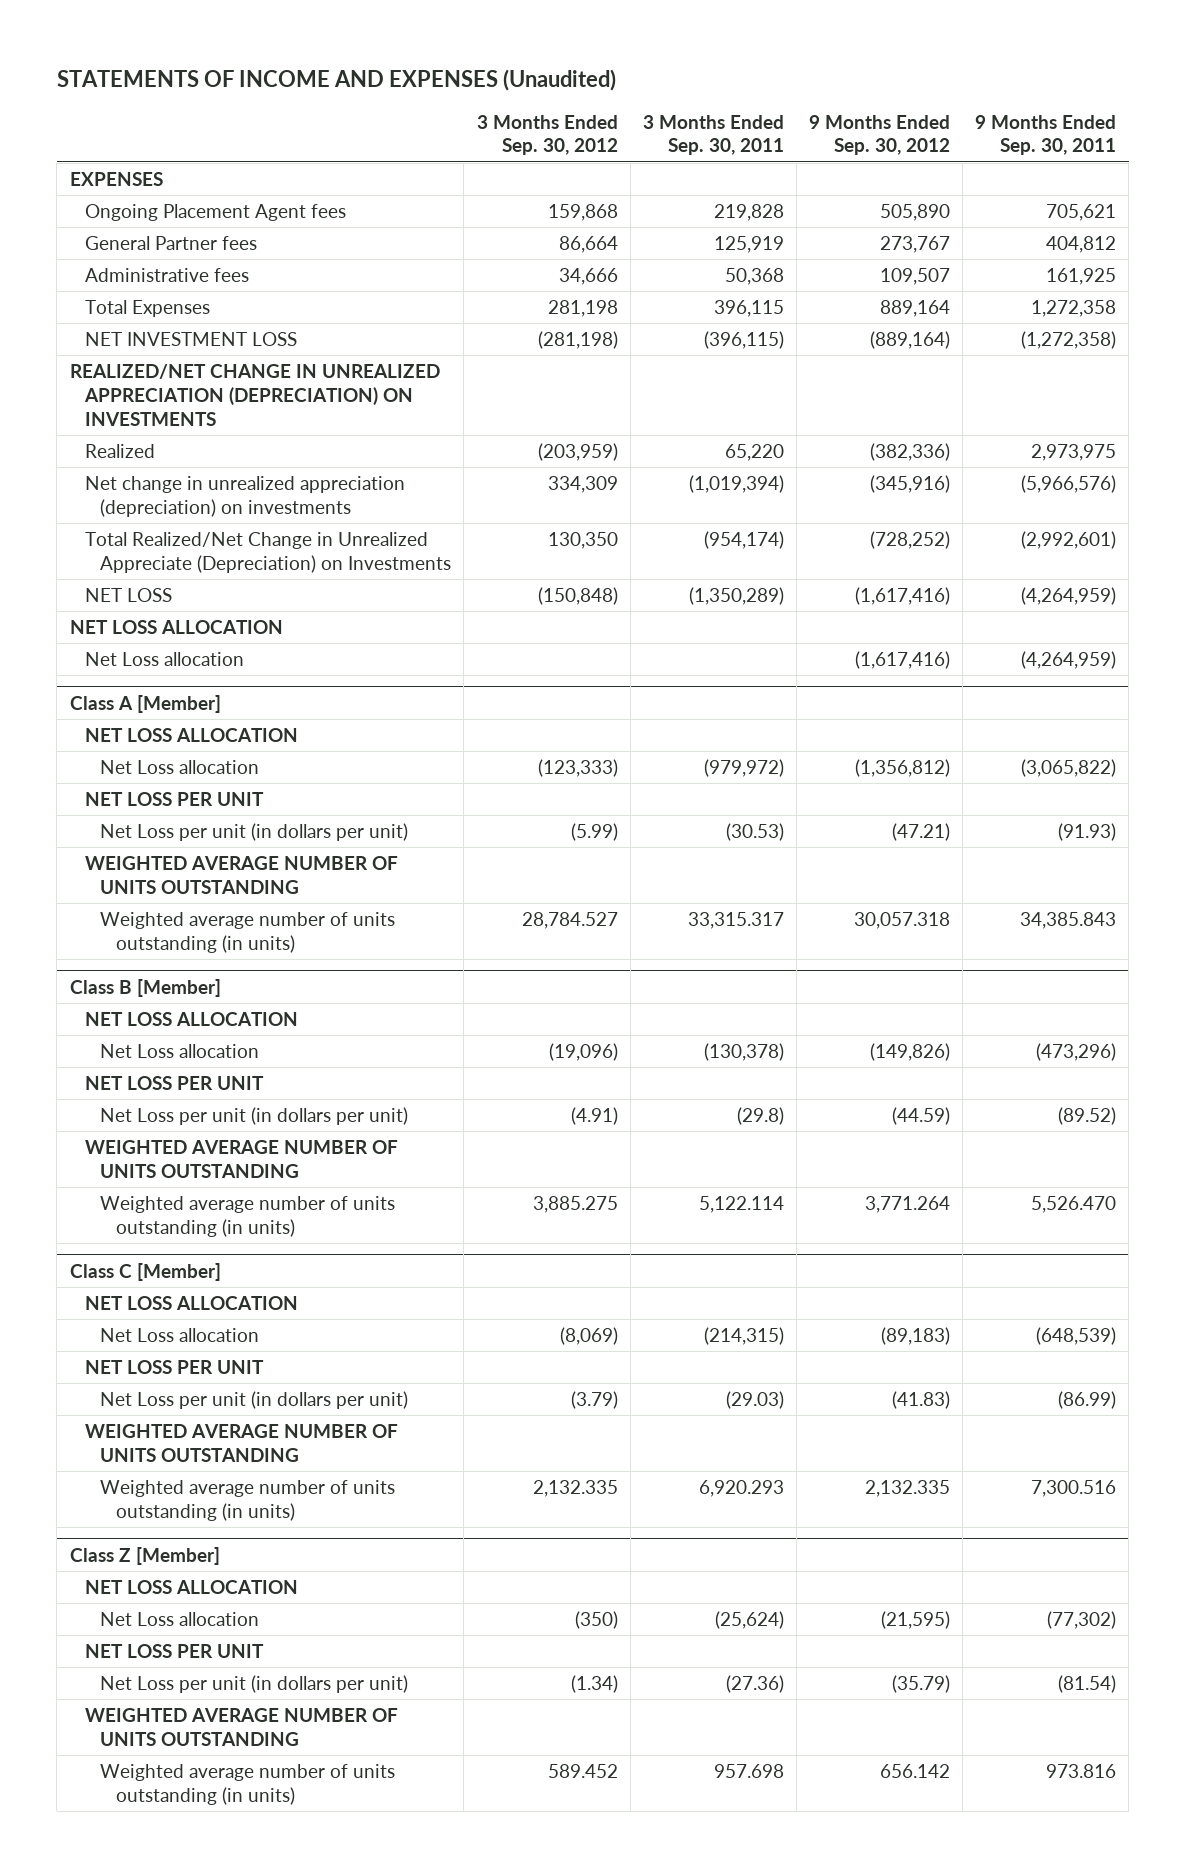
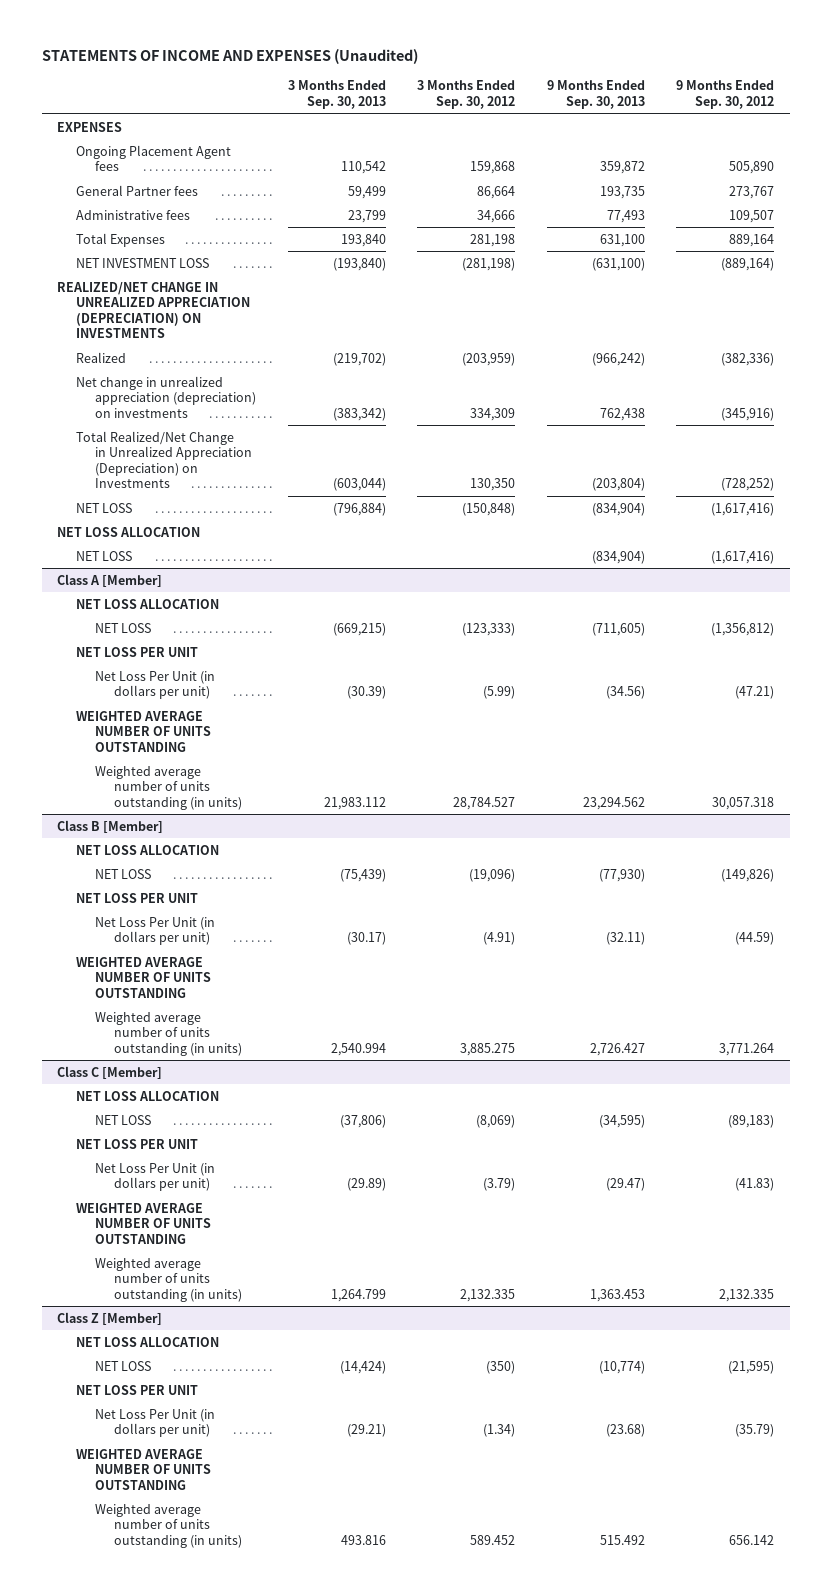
- | 3 Months Ended Sep. 30, 2012 | 3 Months Ended Sep. 30, 2011 | 9 Months Ended Sep. 30, 2012 | 9 Months Ended Sep. 30, 2011
+ | 3 Months Ended Sep. 30, 2013 | 3 Months Ended Sep. 30, 2012 | 9 Months Ended Sep. 30, 2013 | 9 Months Ended Sep. 30, 2012
- Total Realized/Net Change in Unrealized Appreciate (Depreciation) on Investments | 130,350 | (954,174) | (728,252) | (2,992,601)
+ Total Realized/Net Change in Unrealized Appreciation (Depreciation) on Investments | (603,044) | 130,350 | (203,804) | (728,252)
- Net Loss allocation | | | (1,617,416) | (4,264,959)
+ NET LOSS | | | (834,904) | (1,617,416)
@ Class A [Member]
- Net Loss allocation | (123,333) | (979,972) | (1,356,812) | (3,065,822)
+ NET LOSS | (669,215) | (123,333) | (711,605) | (1,356,812)
- Net Loss per unit (in dollars per unit) | (5.99) | (30.53) | (47.21) | (91.93)
+ Net Loss Per Unit (in dollars per unit) | (30.39) | (5.99) | (34.56) | (47.21)
@ Class B [Member]
- Net Loss allocation | (19,096) | (130,378) | (149,826) | (473,296)
+ NET LOSS | (75,439) | (19,096) | (77,930) | (149,826)
- Net Loss per unit (in dollars per unit) | (4.91) | (29.8) | (44.59) | (89.52)
+ Net Loss Per Unit (in dollars per unit) | (30.17) | (4.91) | (32.11) | (44.59)
@ Class C [Member]
- Net Loss allocation | (8,069) | (214,315) | (89,183) | (648,539)
+ NET LOSS | (37,806) | (8,069) | (34,595) | (89,183)
- Net Loss per unit (in dollars per unit) | (3.79) | (29.03) | (41.83) | (86.99)
+ Net Loss Per Unit (in dollars per unit) | (29.89) | (3.79) | (29.47) | (41.83)
@ Class Z [Member]
- Net Loss allocation | (350) | (25,624) | (21,595) | (77,302)
+ NET LOSS | (14,424) | (350) | (10,774) | (21,595)
- Net Loss per unit (in dollars per unit) | (1.34) | (27.36) | (35.79) | (81.54)
+ Net Loss Per Unit (in dollars per unit) | (29.21) | (1.34) | (23.68) | (35.79)

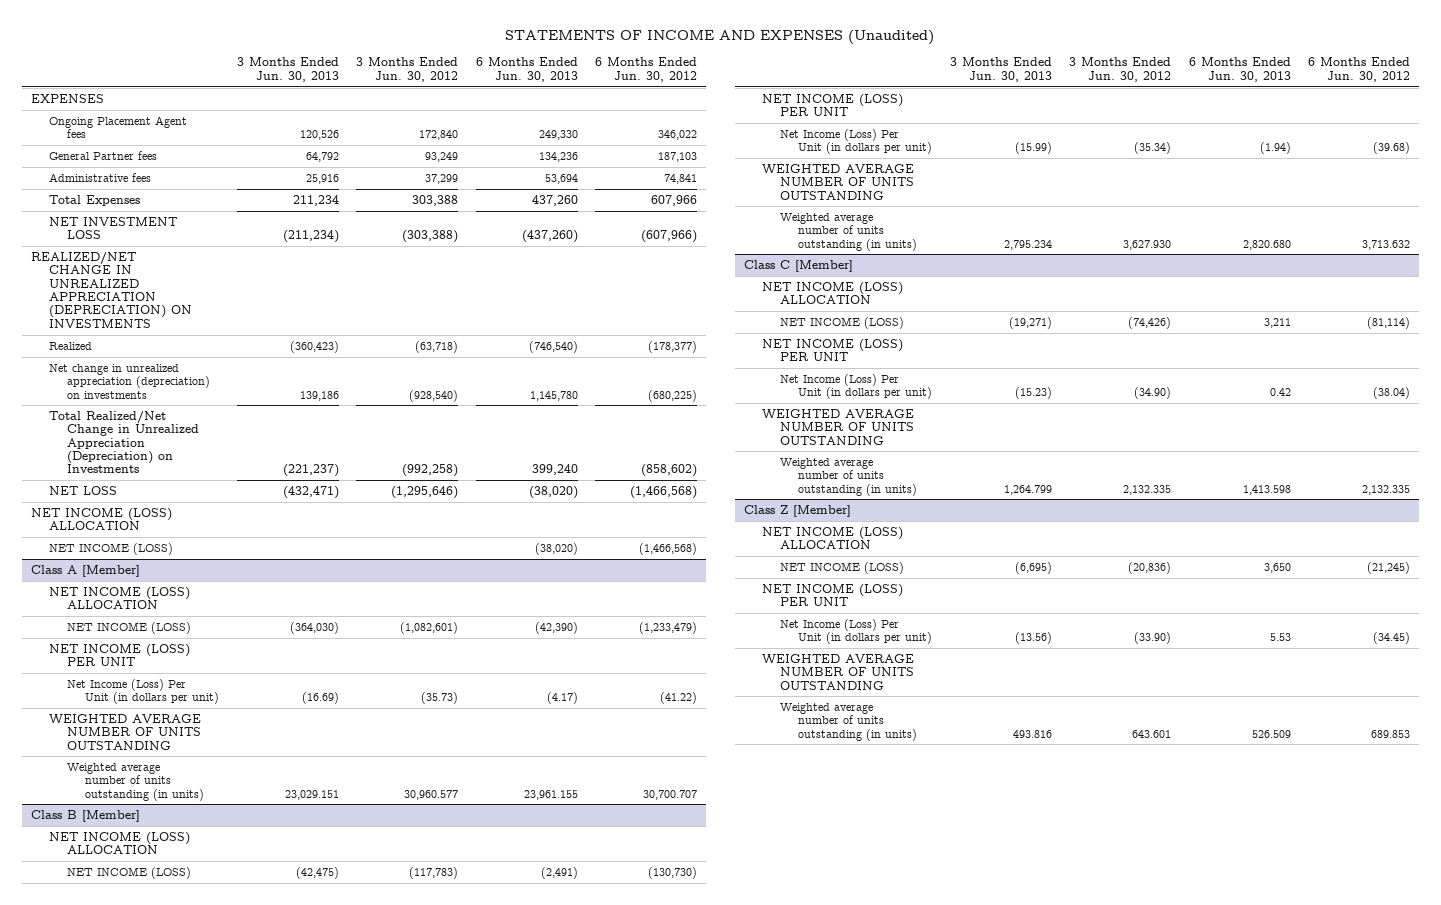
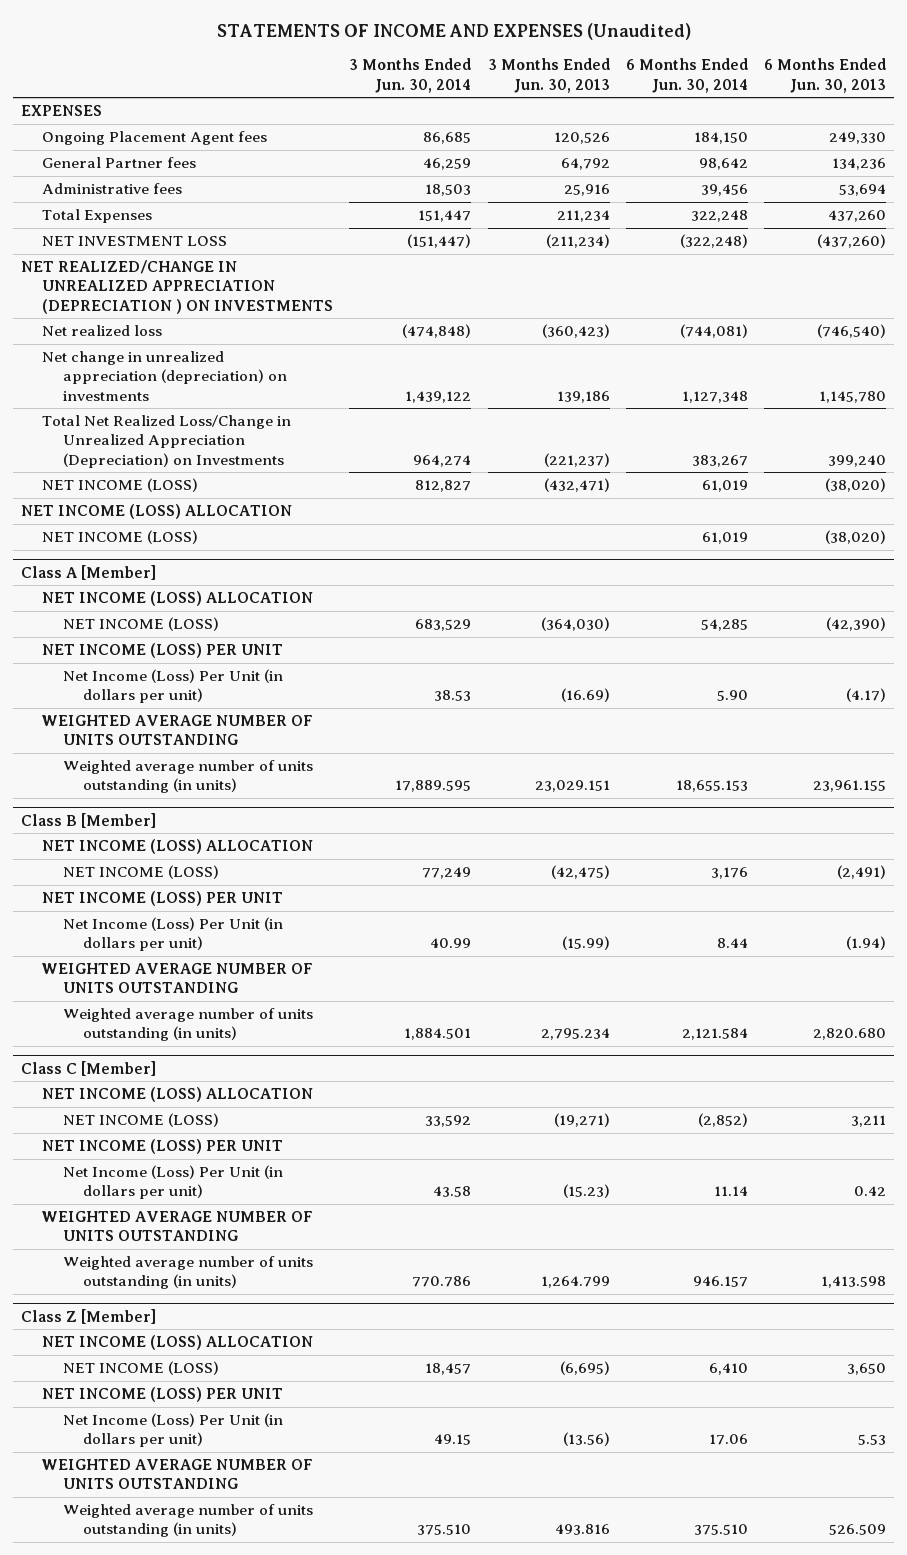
- | 3 Months Ended Jun. 30, 2013 | 3 Months Ended Jun. 30, 2012 | 6 Months Ended Jun. 30, 2013 | 6 Months Ended Jun. 30, 2012
+ | 3 Months Ended Jun. 30, 2014 | 3 Months Ended Jun. 30, 2013 | 6 Months Ended Jun. 30, 2014 | 6 Months Ended Jun. 30, 2013
- REALIZED/NET CHANGE IN UNREALIZED APPRECIATION (DEPRECIATION) ON INVESTMENTS
- Realized | (360,423) | (63,718) | (746,540) | (178,377)
+ NET REALIZED/CHANGE IN UNREALIZED APPRECIATION (DEPRECIATION ) ON INVESTMENTS
+ Net realized loss | (474,848) | (360,423) | (744,081) | (746,540)
- Total Realized/Net Change in Unrealized Appreciation (Depreciation) on Investments | (221,237) | (992,258) | 399,240 | (858,602)
- NET LOSS | (432,471) | (1,295,646) | (38,020) | (1,466,568)
+ Total Net Realized Loss/Change in Unrealized Appreciation (Depreciation) on Investments | 964,274 | (221,237) | 383,267 | 399,240
+ NET INCOME (LOSS) | 812,827 | (432,471) | 61,019 | (38,020)

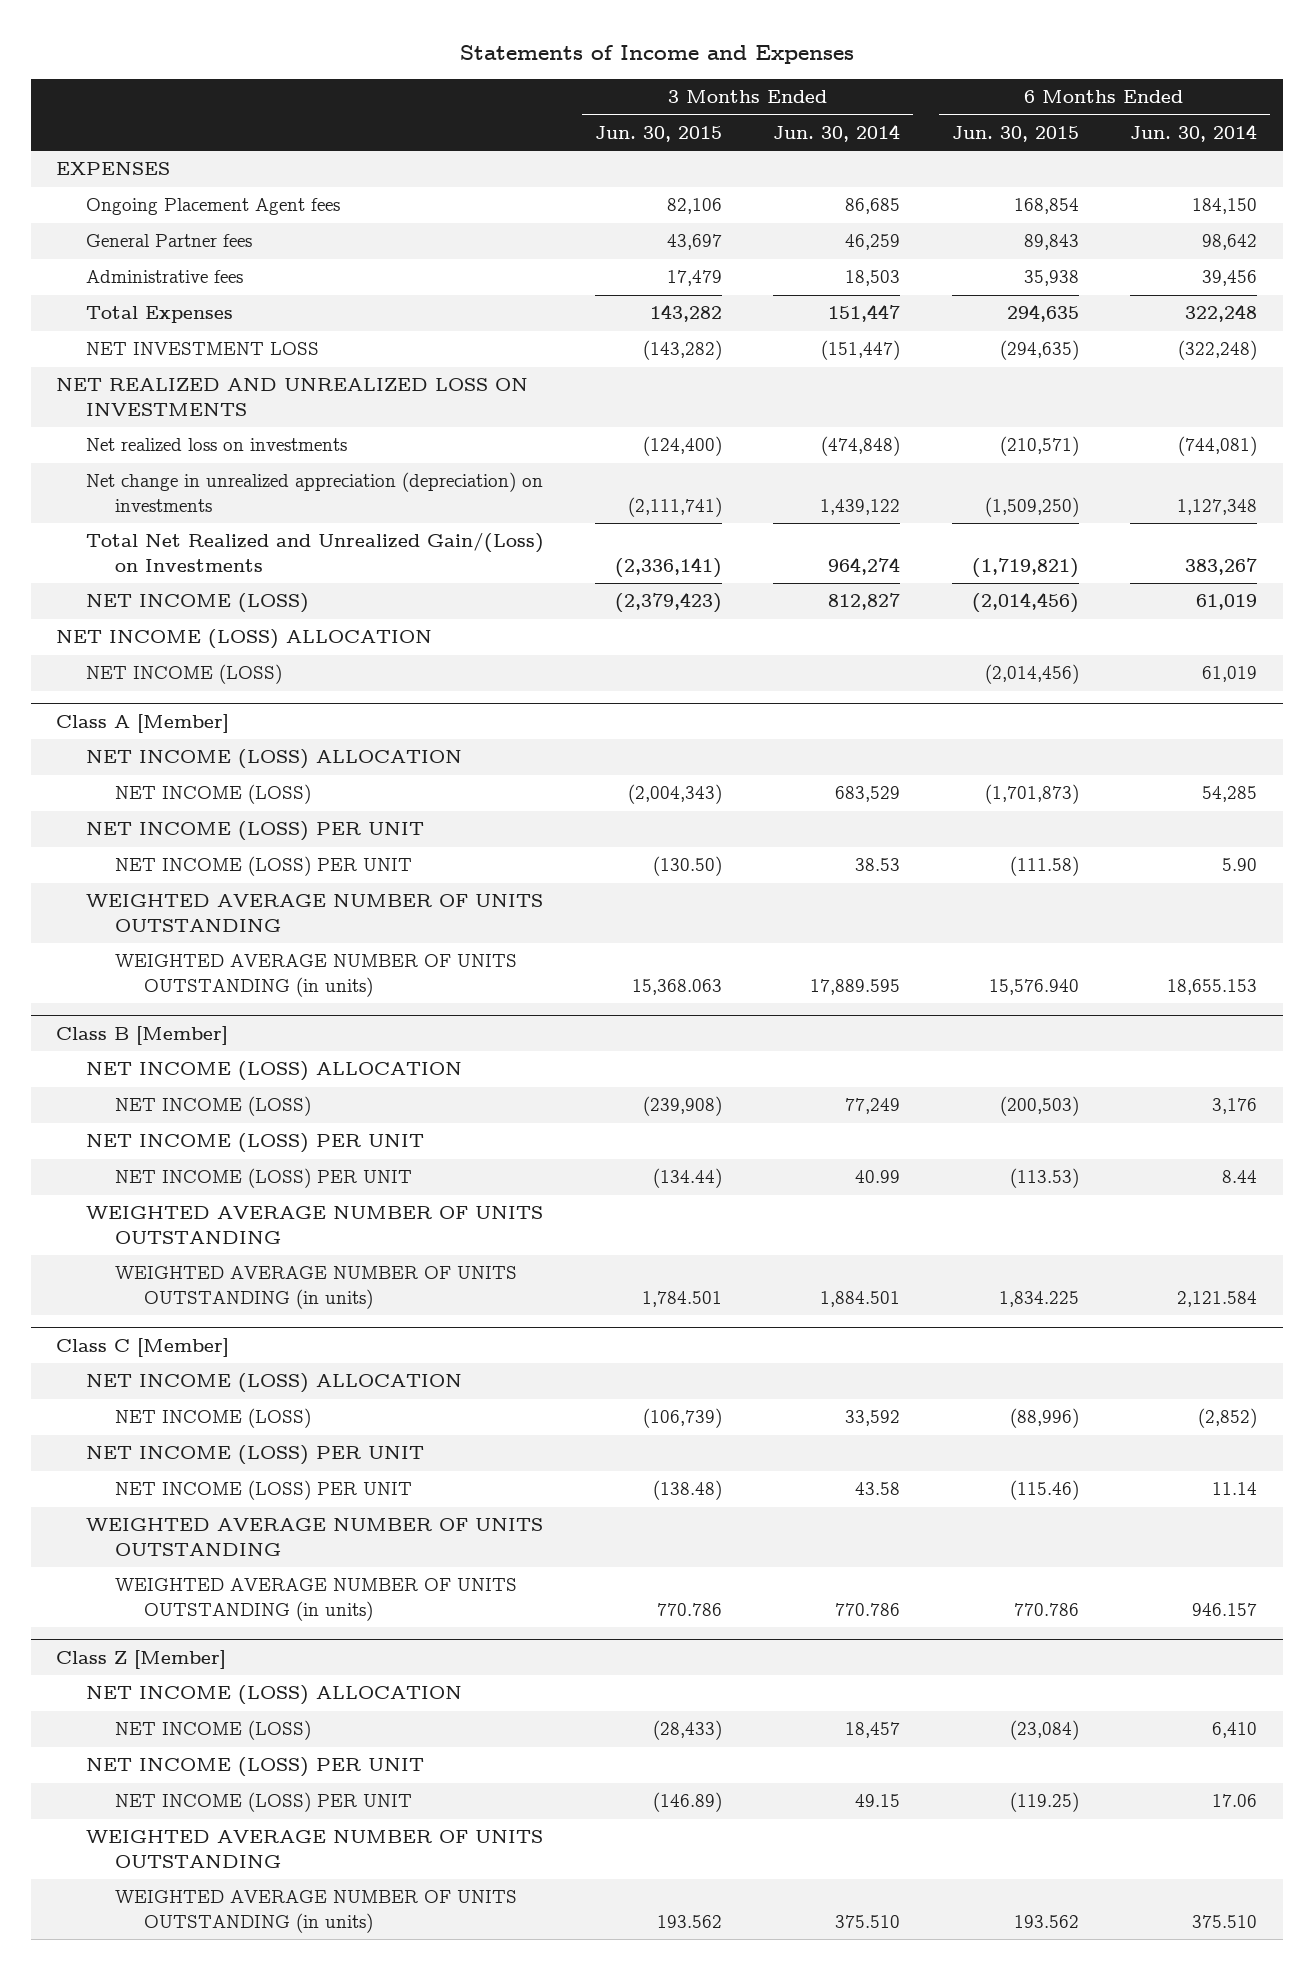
- STATEMENTS OF INCOME AND EXPENSES (Unaudited)
+ Statements of Income and Expenses
- | 3 Months Ended Jun. 30, 2014 | 3 Months Ended Jun. 30, 2013 | 6 Months Ended Jun. 30, 2014 | 6 Months Ended Jun. 30, 2013
+ | 3 Months Ended Jun. 30, 2015 | 3 Months Ended Jun. 30, 2014 | 6 Months Ended Jun. 30, 2015 | 6 Months Ended Jun. 30, 2014
- NET REALIZED/CHANGE IN UNREALIZED APPRECIATION (DEPRECIATION ) ON INVESTMENTS
- Net realized loss | (474,848) | (360,423) | (744,081) | (746,540)
+ NET REALIZED AND UNREALIZED LOSS ON INVESTMENTS
+ Net realized loss on investments | (124,400) | (474,848) | (210,571) | (744,081)
- Total Net Realized Loss/Change in Unrealized Appreciation (Depreciation) on Investments | 964,274 | (221,237) | 383,267 | 399,240
+ Total Net Realized and Unrealized Gain/(Loss) on Investments | (2,336,141) | 964,274 | (1,719,821) | 383,267
@ Class A [Member]
- Net Income (Loss) Per Unit (in dollars per unit) | 38.53 | (16.69) | 5.90 | (4.17)
+ NET INCOME (LOSS) PER UNIT | (130.50) | 38.53 | (111.58) | 5.90
- Weighted average number of units outstanding (in units) | 17,889.595 | 23,029.151 | 18,655.153 | 23,961.155
+ WEIGHTED AVERAGE NUMBER OF UNITS OUTSTANDING (in units) | 15,368.063 | 17,889.595 | 15,576.940 | 18,655.153
@ Class B [Member]
- Net Income (Loss) Per Unit (in dollars per unit) | 40.99 | (15.99) | 8.44 | (1.94)
+ NET INCOME (LOSS) PER UNIT | (134.44) | 40.99 | (113.53) | 8.44
- Weighted average number of units outstanding (in units) | 1,884.501 | 2,795.234 | 2,121.584 | 2,820.680
+ WEIGHTED AVERAGE NUMBER OF UNITS OUTSTANDING (in units) | 1,784.501 | 1,884.501 | 1,834.225 | 2,121.584
@ Class C [Member]
- Net Income (Loss) Per Unit (in dollars per unit) | 43.58 | (15.23) | 11.14 | 0.42
+ NET INCOME (LOSS) PER UNIT | (138.48) | 43.58 | (115.46) | 11.14
- Weighted average number of units outstanding (in units) | 770.786 | 1,264.799 | 946.157 | 1,413.598
+ WEIGHTED AVERAGE NUMBER OF UNITS OUTSTANDING (in units) | 770.786 | 770.786 | 770.786 | 946.157
@ Class Z [Member]
- Net Income (Loss) Per Unit (in dollars per unit) | 49.15 | (13.56) | 17.06 | 5.53
+ NET INCOME (LOSS) PER UNIT | (146.89) | 49.15 | (119.25) | 17.06
- Weighted average number of units outstanding (in units) | 375.510 | 493.816 | 375.510 | 526.509
+ WEIGHTED AVERAGE NUMBER OF UNITS OUTSTANDING (in units) | 193.562 | 375.510 | 193.562 | 375.510

